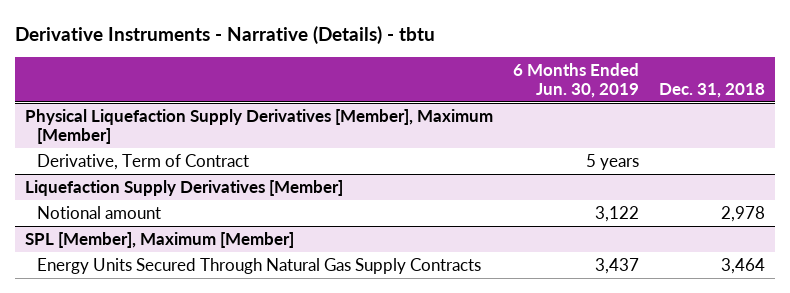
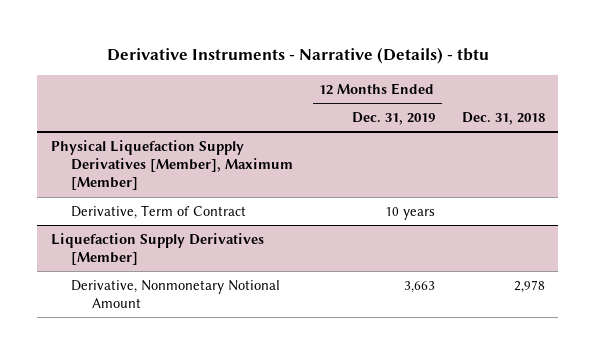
- | 6 Months Ended Jun. 30, 2019 | Dec. 31, 2018
+ | 12 Months Ended Dec. 31, 2019 | Dec. 31, 2018
@ Liquefaction Supply Derivatives [Member]
- Notional amount | 3,122 | 2,978
- SPL [Member], Maximum [Member]
- Energy Units Secured Through Natural Gas Supply Contracts | 3,437 | 3,464
@ Liquefaction Supply Derivatives [Member]
+ Derivative, Nonmonetary Notional Amount | 3,663 | 2,978

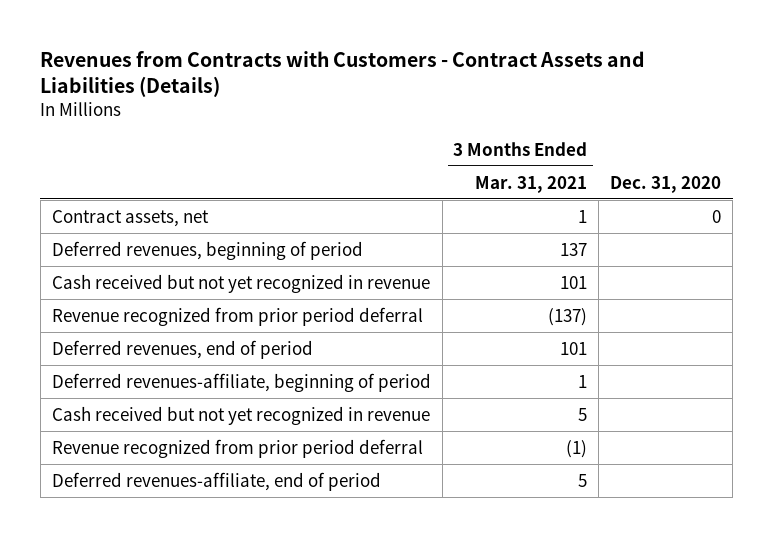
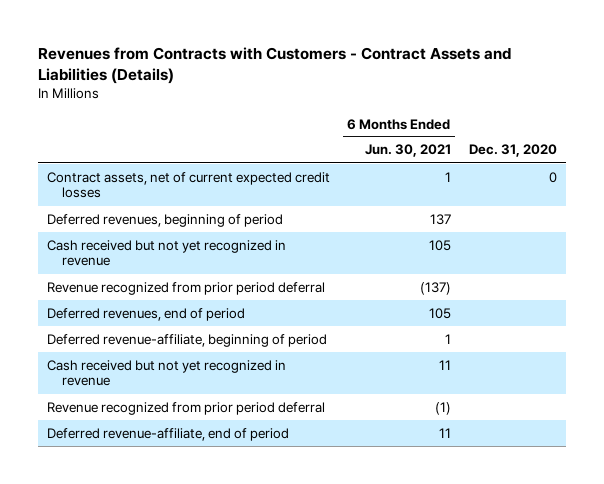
- | 3 Months Ended Mar. 31, 2021 | Dec. 31, 2020
+ | 6 Months Ended Jun. 30, 2021 | Dec. 31, 2020
- Contract assets, net | 1 | 0
+ Contract assets, net of current expected credit losses | 1 | 0
- Deferred revenues-affiliate, beginning of period | 1 |
+ Deferred revenue-affiliate, beginning of period | 1 |
- Deferred revenues-affiliate, end of period | 5 |
+ Deferred revenue-affiliate, end of period | 11 |

